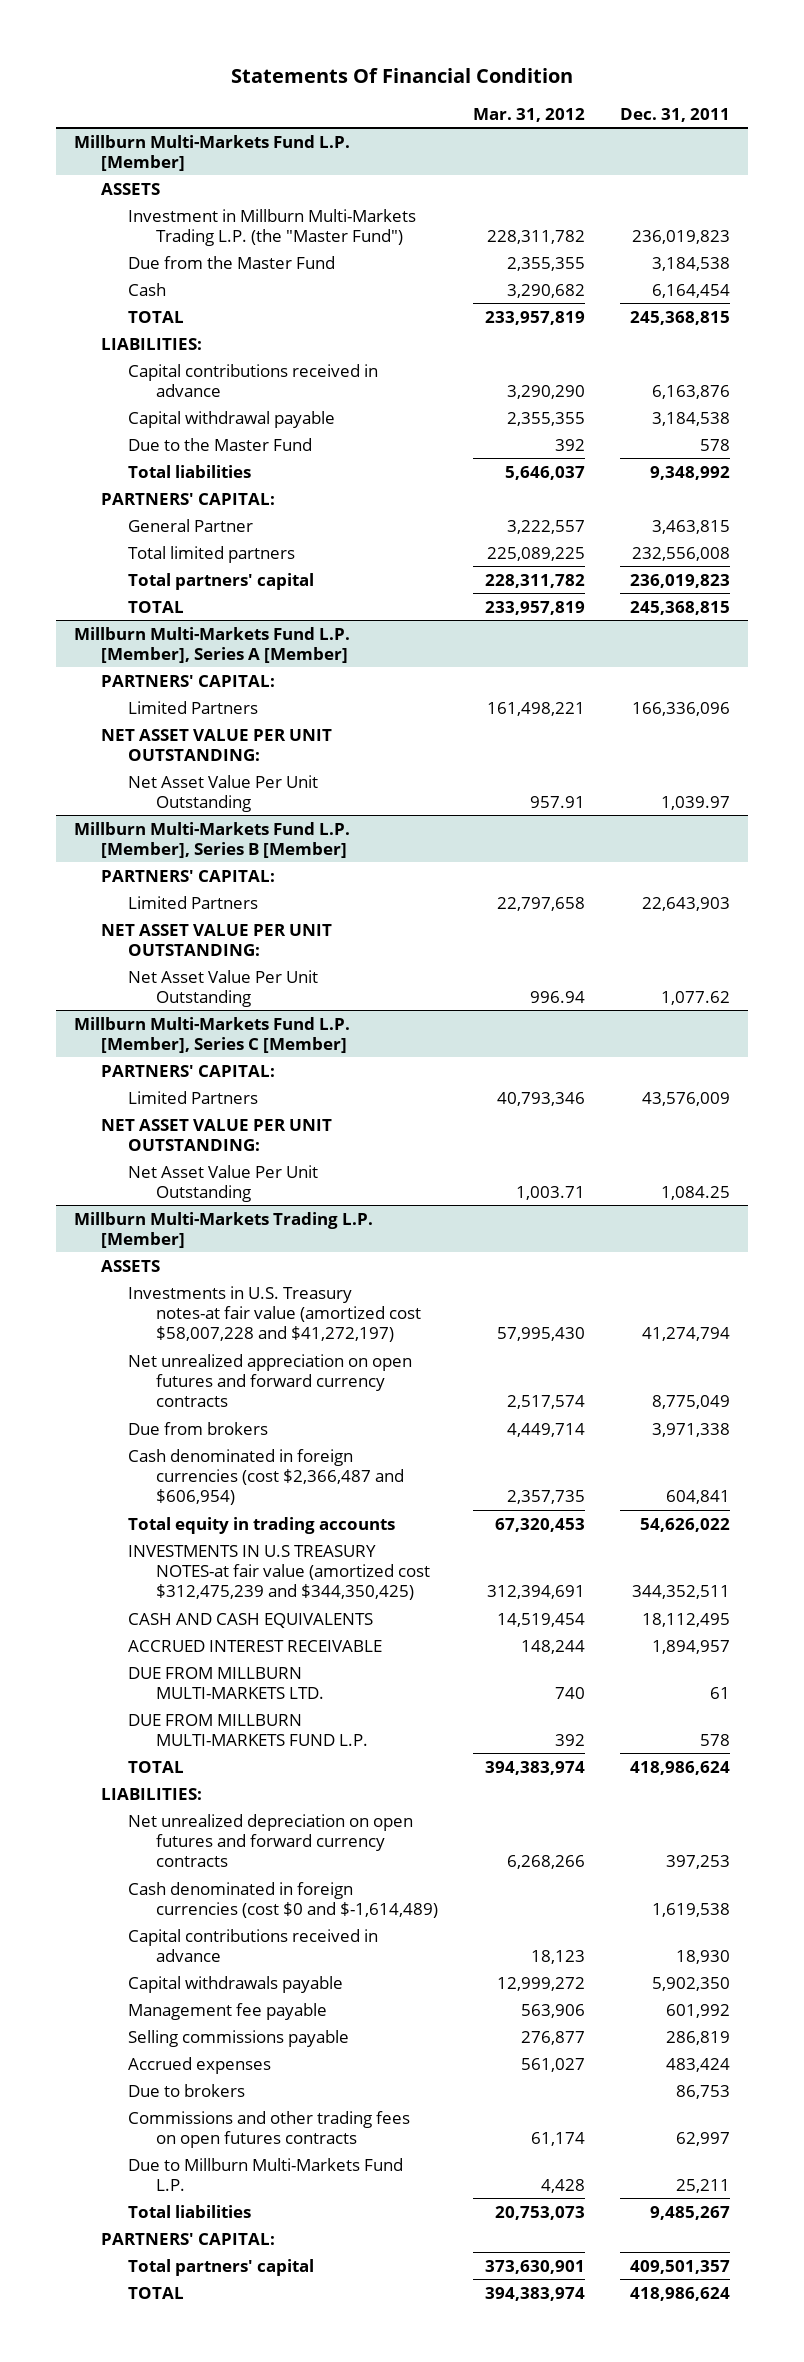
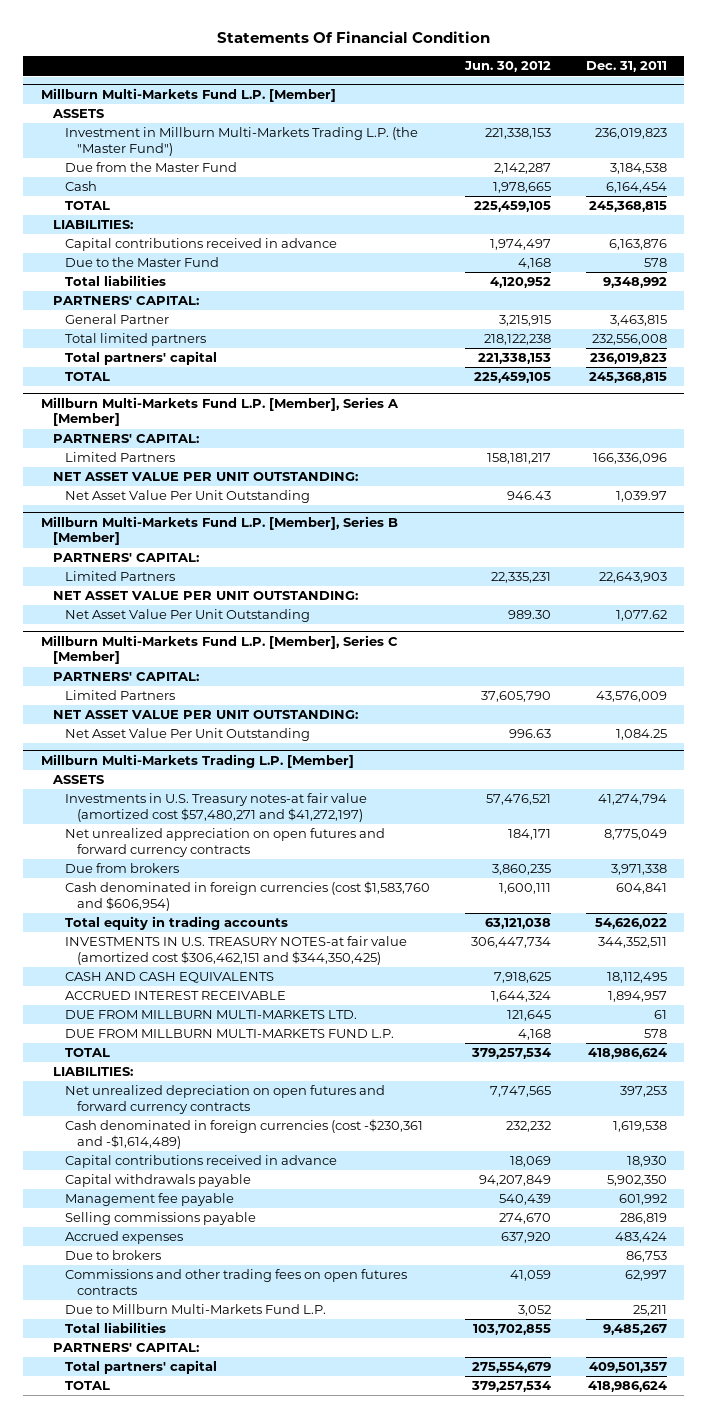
- | Mar. 31, 2012 | Dec. 31, 2011
+ | Jun. 30, 2012 | Dec. 31, 2011
@ Millburn Multi-Markets Fund L.P. [Member]
- Capital withdrawal payable | 2,355,355 | 3,184,538
@ Millburn Multi-Markets Trading L.P. [Member]
- Investments in U.S. Treasury notes-at fair value (amortized cost $58,007,228 and $41,272,197) | 57,995,430 | 41,274,794
+ Investments in U.S. Treasury notes-at fair value (amortized cost $57,480,271 and $41,272,197) | 57,476,521 | 41,274,794
- Cash denominated in foreign currencies (cost $2,366,487 and $606,954) | 2,357,735 | 604,841
+ Cash denominated in foreign currencies (cost $1,583,760 and $606,954) | 1,600,111 | 604,841
- INVESTMENTS IN U.S TREASURY NOTES-at fair value (amortized cost $312,475,239 and $344,350,425) | 312,394,691 | 344,352,511
+ INVESTMENTS IN U.S. TREASURY NOTES-at fair value (amortized cost $306,462,151 and $344,350,425) | 306,447,734 | 344,352,511
- Cash denominated in foreign currencies (cost $0 and $-1,614,489) | | 1,619,538
+ Cash denominated in foreign currencies (cost -$230,361 and -$1,614,489) | 232,232 | 1,619,538

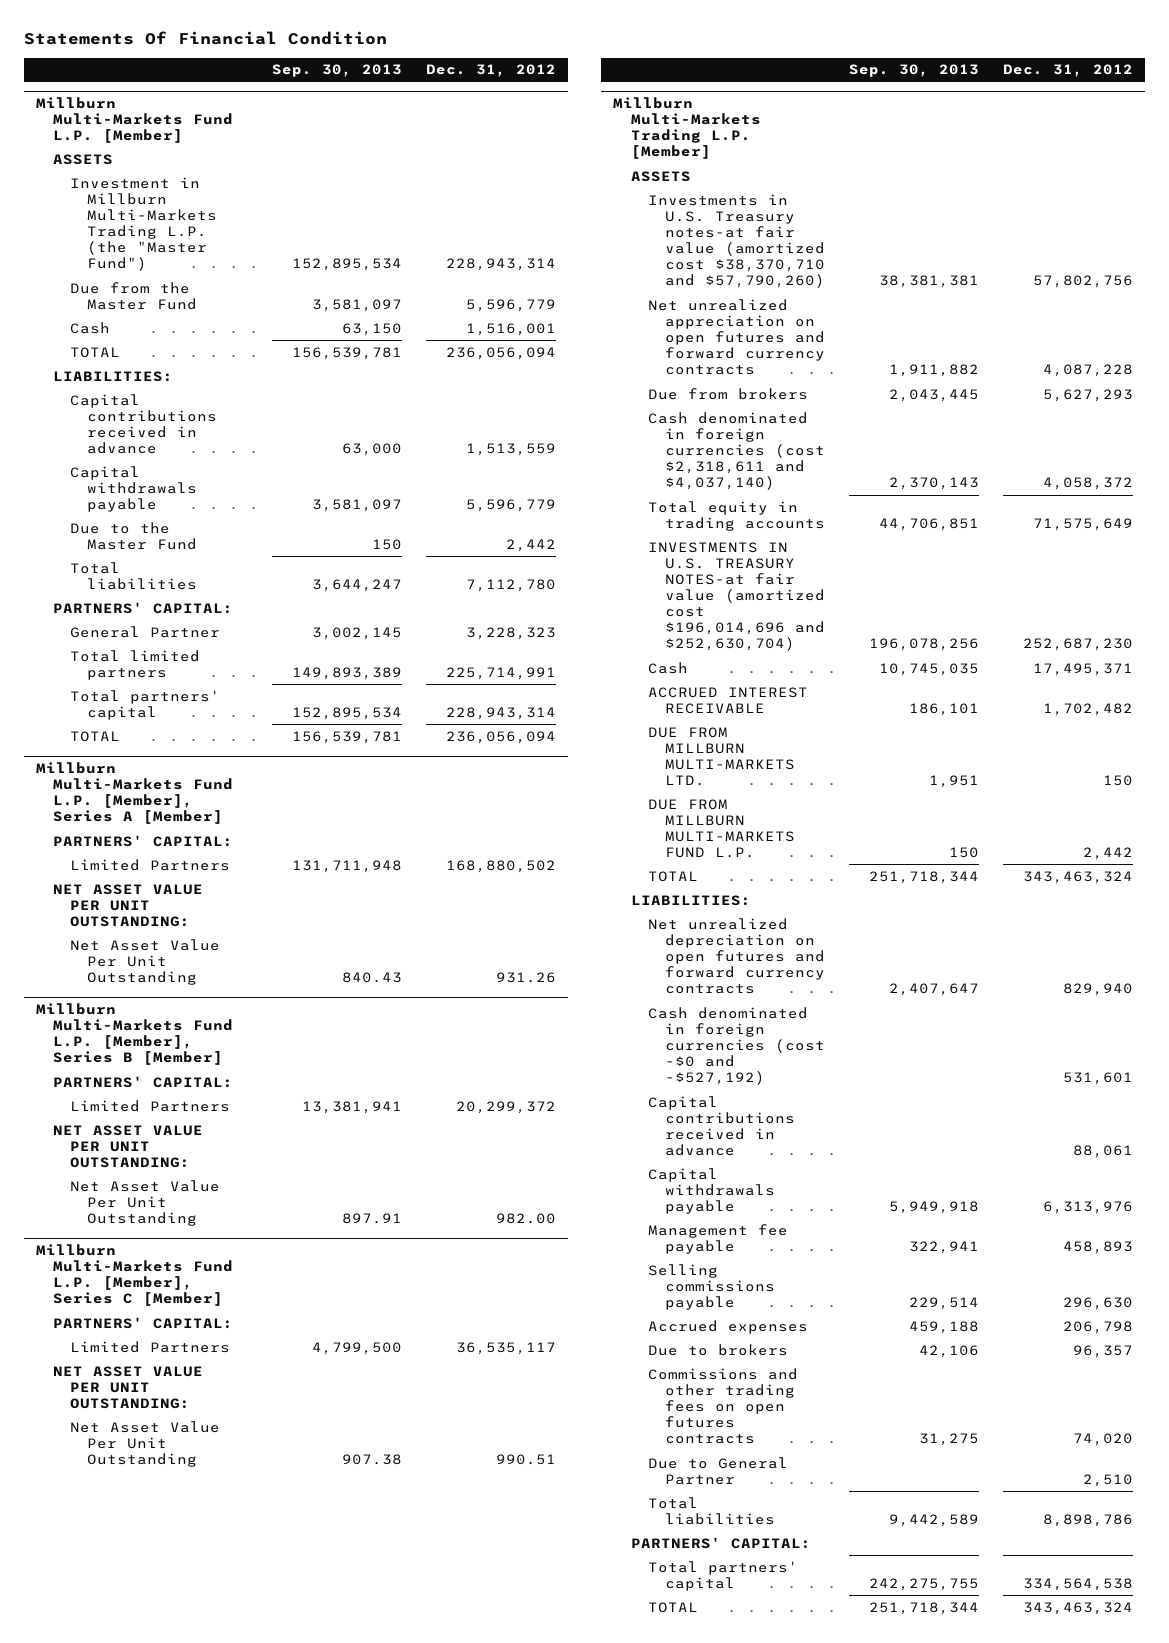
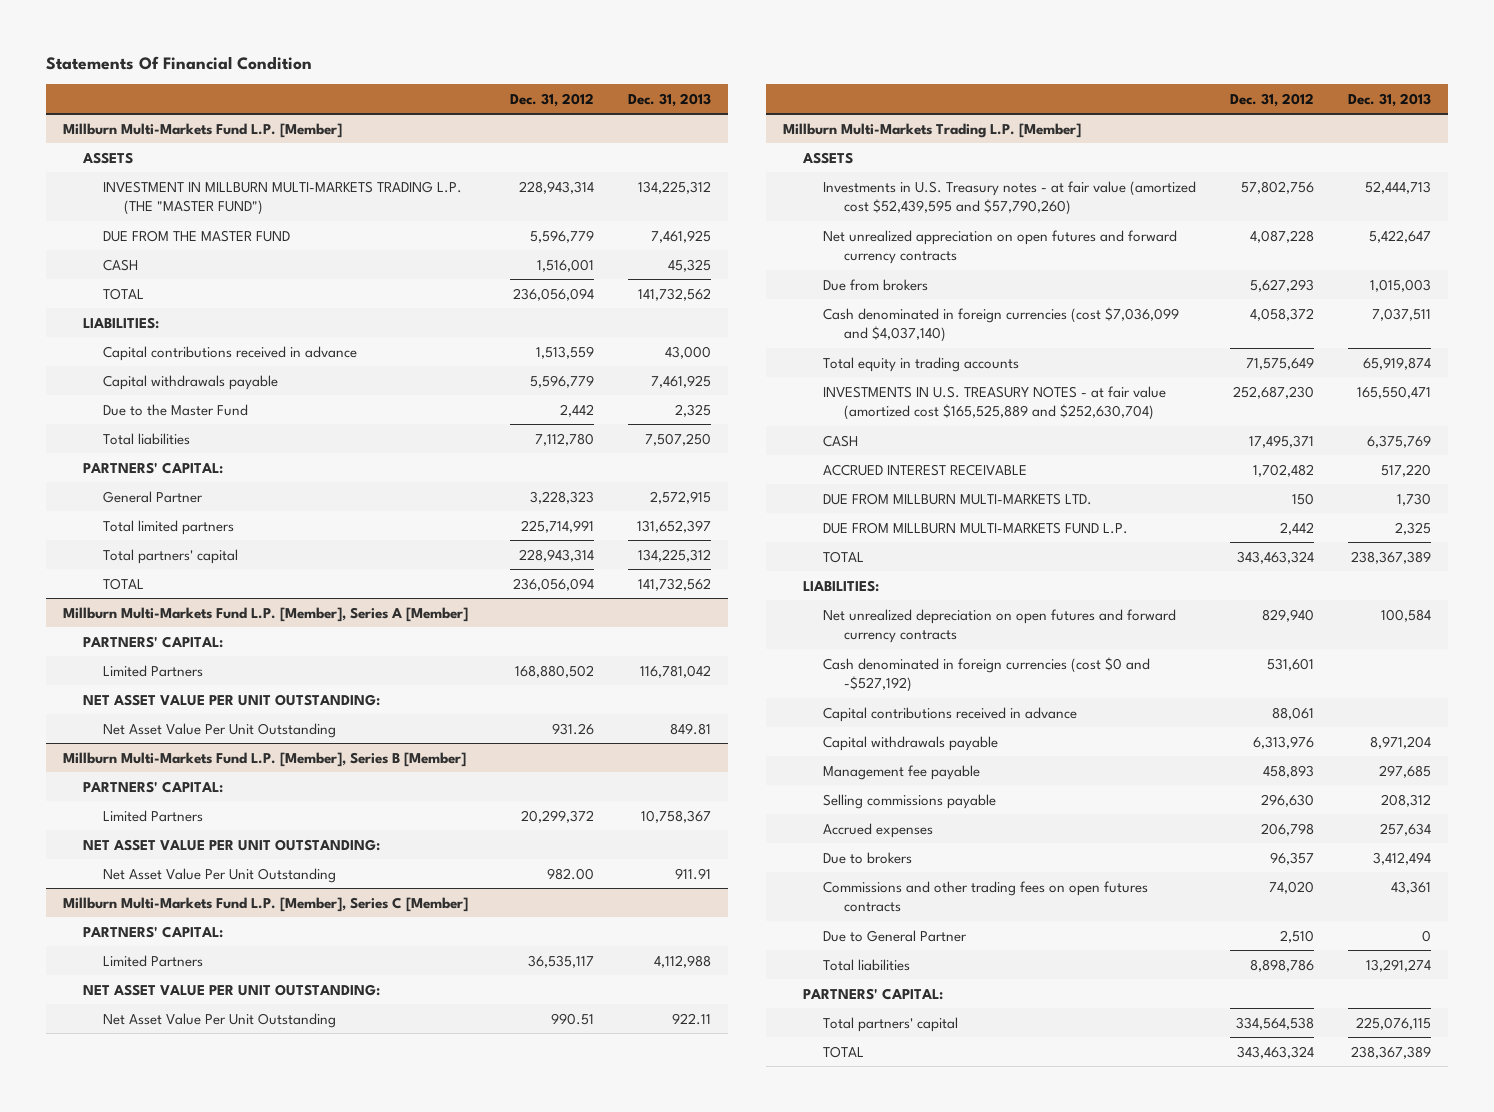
- | Sep. 30, 2013 | Dec. 31, 2012
+ | Dec. 31, 2012 | Dec. 31, 2013
@ Millburn Multi-Markets Fund L.P. [Member]
- Investment in Millburn Multi-Markets Trading L.P. (the "Master Fund") | 152,895,534 | 228,943,314
- Due from the Master Fund | 3,581,097 | 5,596,779
- Cash | 63,150 | 1,516,001
+ INVESTMENT IN MILLBURN MULTI-MARKETS TRADING L.P. (THE "MASTER FUND") | 228,943,314 | 134,225,312
+ DUE FROM THE MASTER FUND | 5,596,779 | 7,461,925
+ CASH | 1,516,001 | 45,325
@ Millburn Multi-Markets Trading L.P. [Member]
- Investments in U.S. Treasury notes-at fair value (amortized cost $38,370,710 and $57,790,260) | 38,381,381 | 57,802,756
+ Investments in U.S. Treasury notes - at fair value (amortized cost $52,439,595 and $57,790,260) | 57,802,756 | 52,444,713
- Cash denominated in foreign currencies (cost $2,318,611 and $4,037,140) | 2,370,143 | 4,058,372
+ Cash denominated in foreign currencies (cost $7,036,099 and $4,037,140) | 4,058,372 | 7,037,511
- INVESTMENTS IN U.S. TREASURY NOTES-at fair value (amortized cost $196,014,696 and $252,630,704) | 196,078,256 | 252,687,230
- Cash | 10,745,035 | 17,495,371
+ INVESTMENTS IN U.S. TREASURY NOTES - at fair value (amortized cost $165,525,889 and $252,630,704) | 252,687,230 | 165,550,471
+ CASH | 17,495,371 | 6,375,769
- Cash denominated in foreign currencies (cost -$0 and -$527,192) | | 531,601
+ Cash denominated in foreign currencies (cost $0 and -$527,192) | 531,601 |

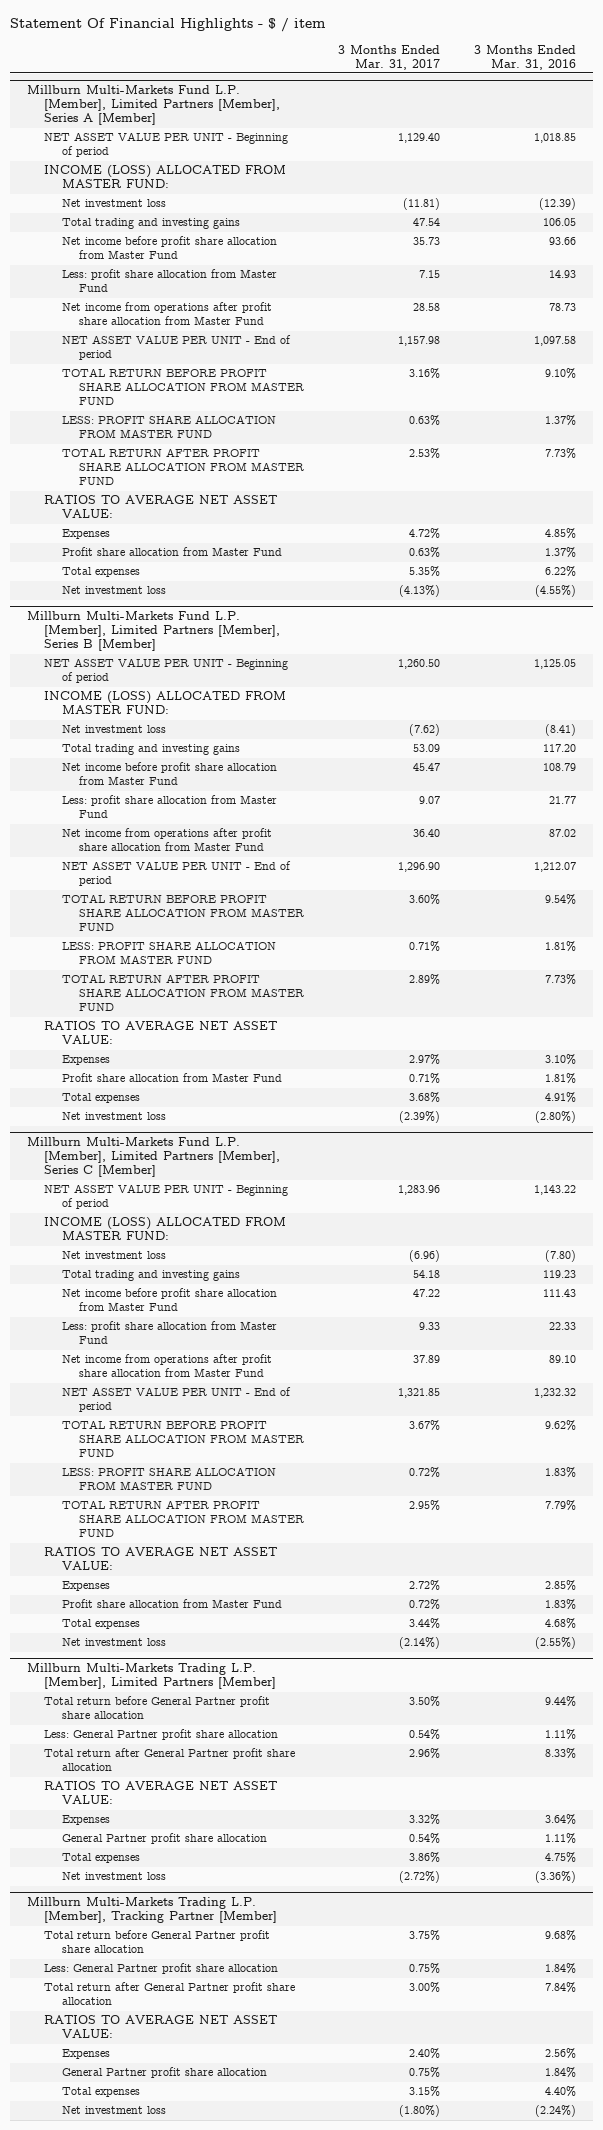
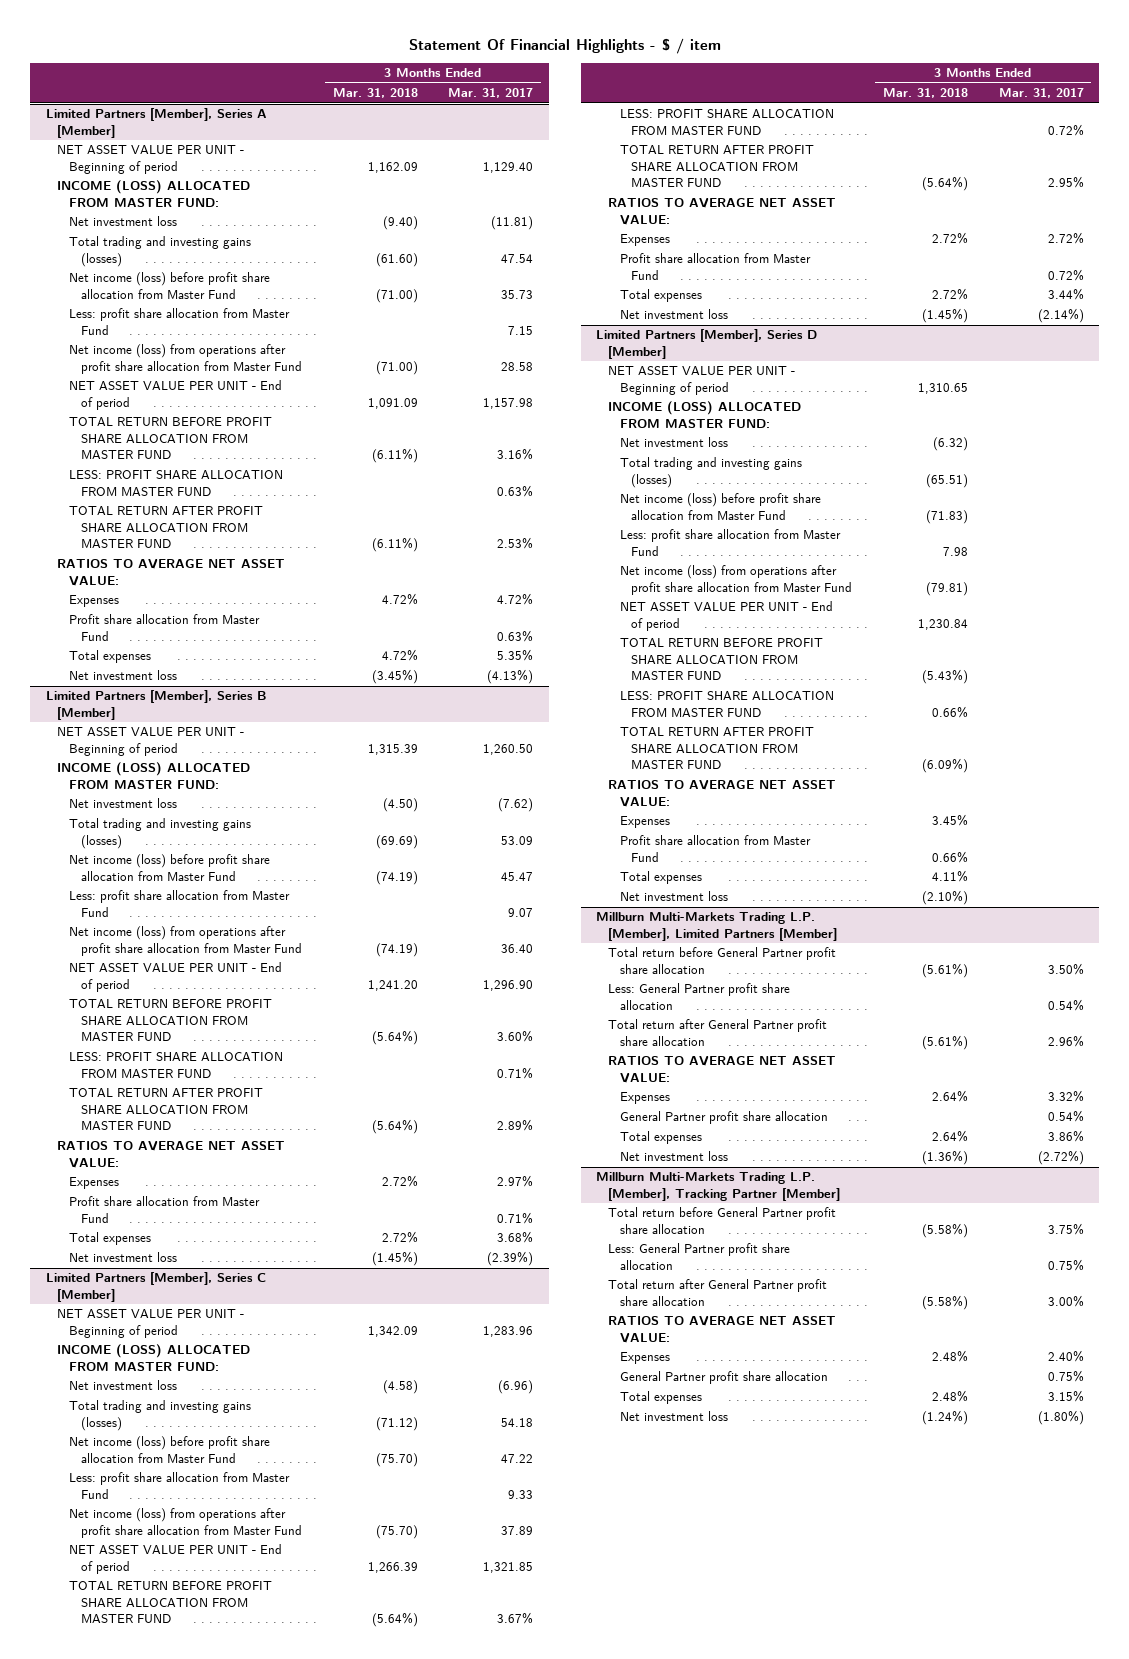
- | 3 Months Ended Mar. 31, 2017 | 3 Months Ended Mar. 31, 2016
+ | 3 Months Ended Mar. 31, 2018 | 3 Months Ended Mar. 31, 2017
- Millburn Multi-Markets Fund L.P. [Member], Limited Partners [Member], Series A [Member]
+ Limited Partners [Member], Series A [Member]
- Total trading and investing gains | 47.54 | 106.05
- Net income before profit share allocation from Master Fund | 35.73 | 93.66
+ Total trading and investing gains (losses) | (61.60) | 47.54
+ Net income (loss) before profit share allocation from Master Fund | (71.00) | 35.73
- Net income from operations after profit share allocation from Master Fund | 28.58 | 78.73
+ Net income (loss) from operations after profit share allocation from Master Fund | (71.00) | 28.58
- Millburn Multi-Markets Fund L.P. [Member], Limited Partners [Member], Series B [Member]
+ Limited Partners [Member], Series B [Member]
- Total trading and investing gains | 53.09 | 117.20
- Net income before profit share allocation from Master Fund | 45.47 | 108.79
+ Total trading and investing gains (losses) | (69.69) | 53.09
+ Net income (loss) before profit share allocation from Master Fund | (74.19) | 45.47
- Net income from operations after profit share allocation from Master Fund | 36.40 | 87.02
+ Net income (loss) from operations after profit share allocation from Master Fund | (74.19) | 36.40
- Millburn Multi-Markets Fund L.P. [Member], Limited Partners [Member], Series C [Member]
+ Limited Partners [Member], Series C [Member]
- Total trading and investing gains | 54.18 | 119.23
- Net income before profit share allocation from Master Fund | 47.22 | 111.43
+ Total trading and investing gains (losses) | (71.12) | 54.18
+ Net income (loss) before profit share allocation from Master Fund | (75.70) | 47.22
- Net income from operations after profit share allocation from Master Fund | 37.89 | 89.10
+ Net income (loss) from operations after profit share allocation from Master Fund | (75.70) | 37.89
+ Limited Partners [Member], Series D [Member]
+ NET ASSET VALUE PER UNIT - Beginning of period | 1,310.65 |
+ INCOME (LOSS) ALLOCATED FROM MASTER FUND:
+ Net investment loss | (6.32) |
+ Total trading and investing gains (losses) | (65.51) |
+ Net income (loss) before profit share allocation from Master Fund | (71.83) |
+ Less: profit share allocation from Master Fund | 7.98 |
+ Net income (loss) from operations after profit share allocation from Master Fund | (79.81) |
+ NET ASSET VALUE PER UNIT - End of period | 1,230.84 |
+ TOTAL RETURN BEFORE PROFIT SHARE ALLOCATION FROM MASTER FUND | (5.43%) |
+ LESS: PROFIT SHARE ALLOCATION FROM MASTER FUND | 0.66% |
+ TOTAL RETURN AFTER PROFIT SHARE ALLOCATION FROM MASTER FUND | (6.09%) |
+ RATIOS TO AVERAGE NET ASSET VALUE:
+ Expenses | 3.45% |
+ Profit share allocation from Master Fund | 0.66% |
+ Total expenses | 4.11% |
+ Net investment loss | (2.10%) |

